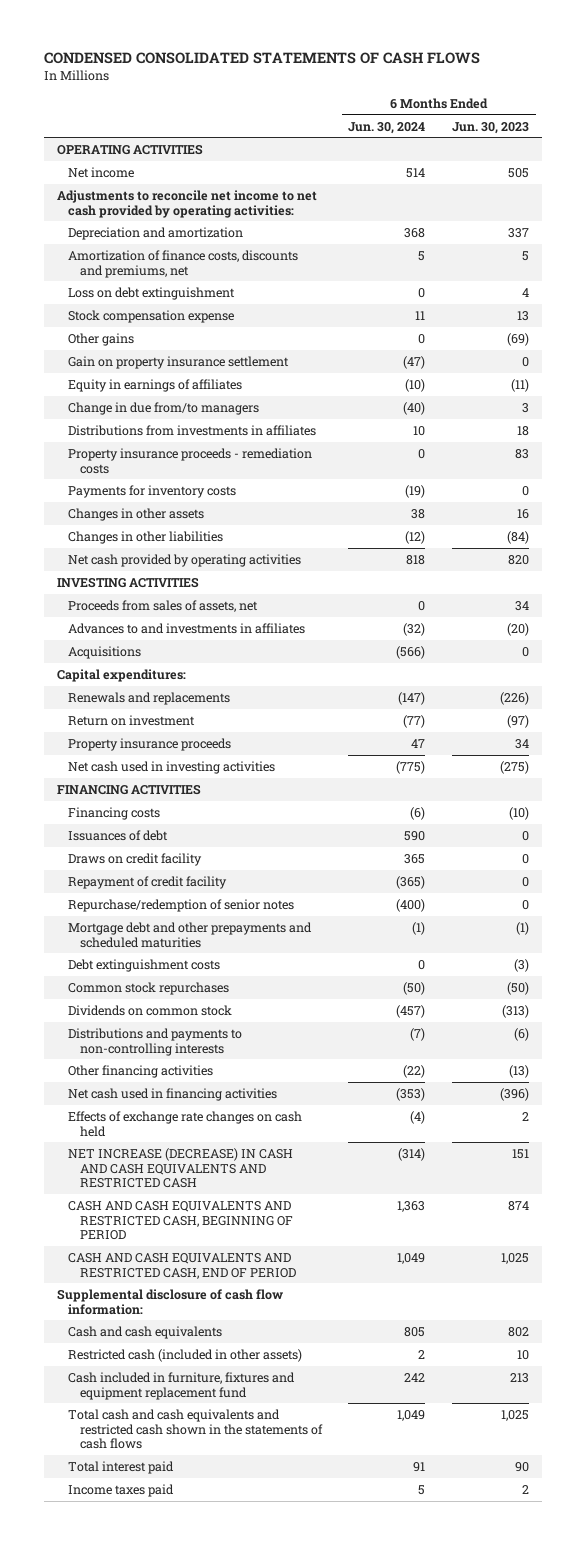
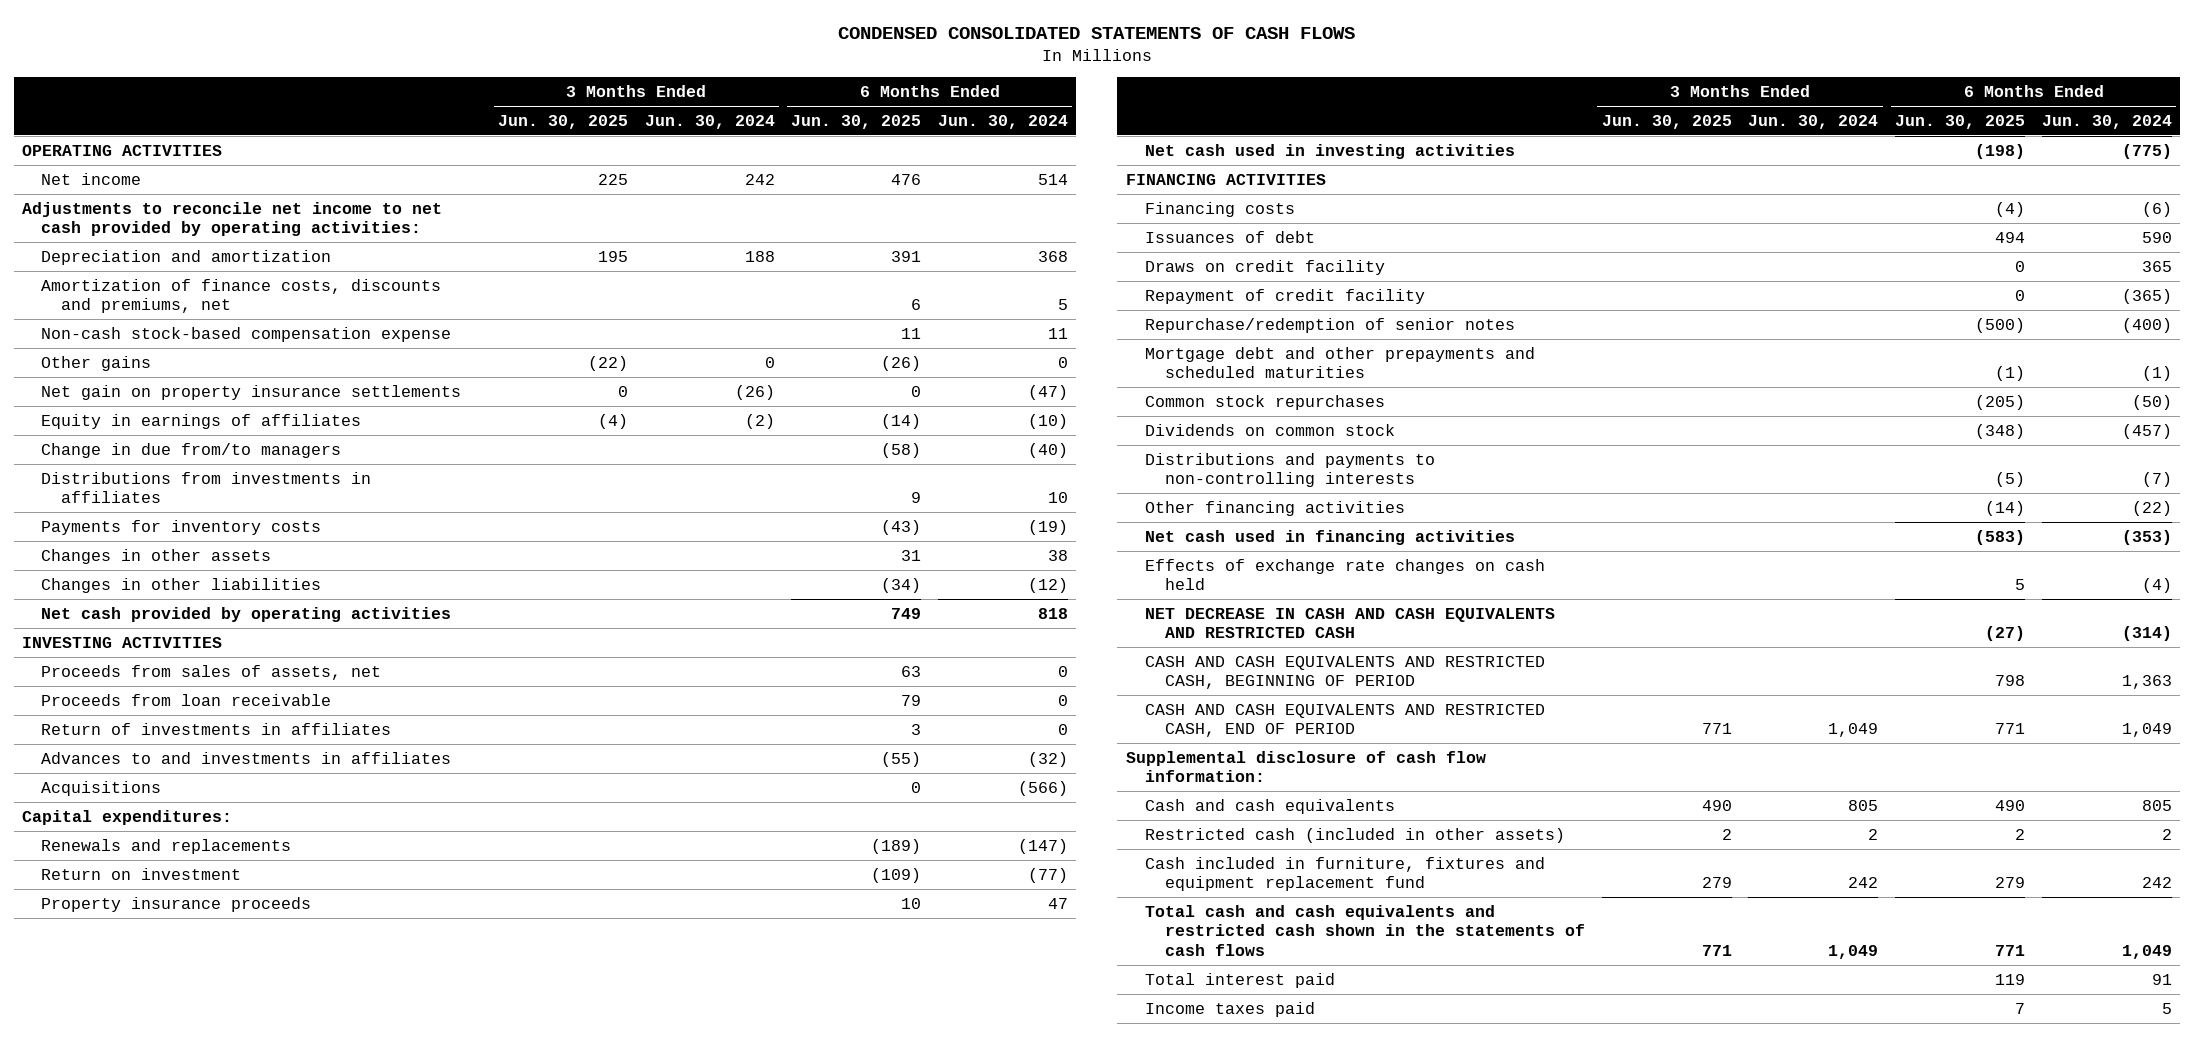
- | 6 Months Ended Jun. 30, 2024 | 6 Months Ended Jun. 30, 2023
+ | 3 Months Ended Jun. 30, 2025 | 3 Months Ended Jun. 30, 2024 | 6 Months Ended Jun. 30, 2025 | 6 Months Ended Jun. 30, 2024
- Loss on debt extinguishment | 0 | 4
- Stock compensation expense | 11 | 13
+ Non-cash stock-based compensation expense | | | 11 | 11
- Gain on property insurance settlement | (47) | 0
+ Net gain on property insurance settlements | 0 | (26) | 0 | (47)
- Property insurance proceeds - remediation costs | 0 | 83
+ Proceeds from loan receivable | | | 79 | 0
+ Return of investments in affiliates | | | 3 | 0
- Debt extinguishment costs | 0 | (3)
- NET INCREASE (DECREASE) IN CASH AND CASH EQUIVALENTS AND RESTRICTED CASH | (314) | 151
+ NET DECREASE IN CASH AND CASH EQUIVALENTS AND RESTRICTED CASH | | | (27) | (314)

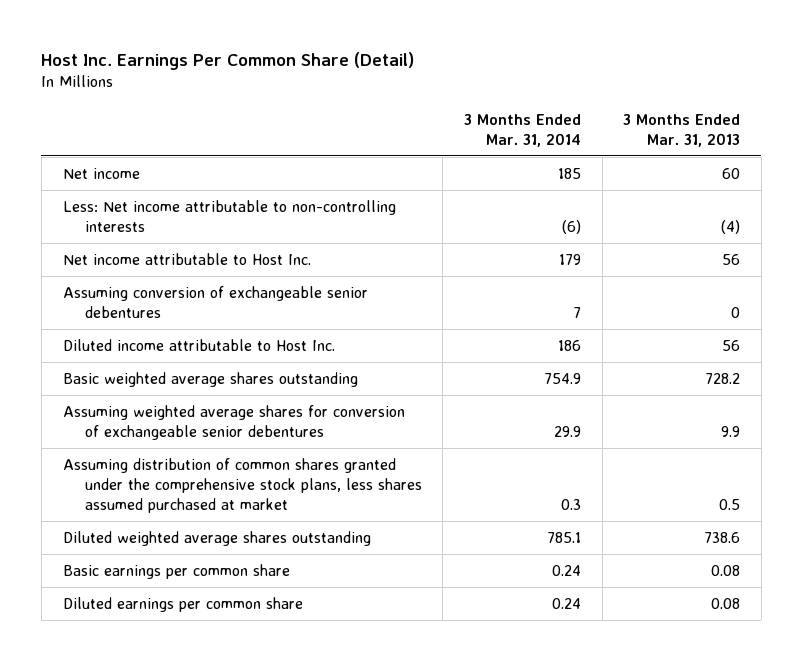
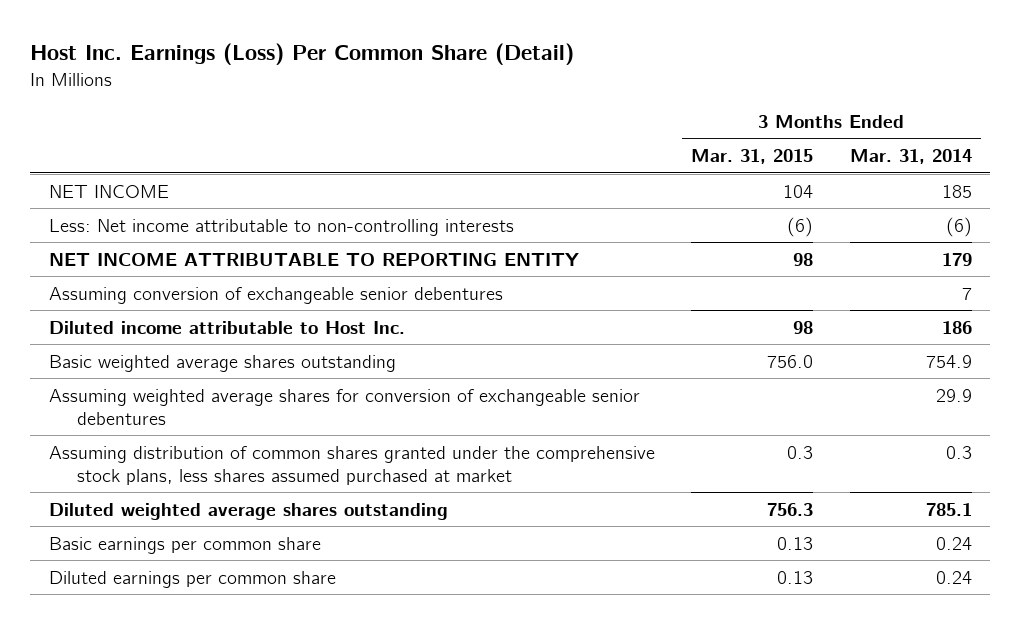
- Host Inc. Earnings Per Common Share (Detail)
+ Host Inc. Earnings (Loss) Per Common Share (Detail)
- | 3 Months Ended Mar. 31, 2014 | 3 Months Ended Mar. 31, 2013
+ | 3 Months Ended Mar. 31, 2015 | 3 Months Ended Mar. 31, 2014
- Net income | 185 | 60
+ NET INCOME | 104 | 185
- Net income attributable to Host Inc. | 179 | 56
+ NET INCOME ATTRIBUTABLE TO REPORTING ENTITY | 98 | 179

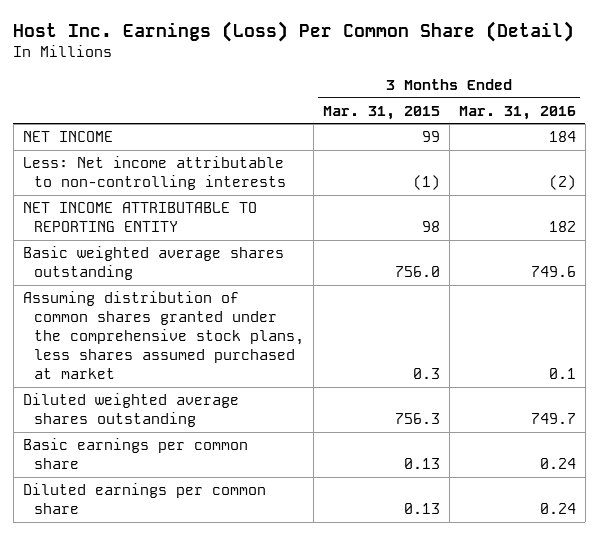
- | 3 Months Ended Mar. 31, 2015 | 3 Months Ended Mar. 31, 2014
+ | 3 Months Ended Mar. 31, 2015 | 3 Months Ended Mar. 31, 2016
- NET INCOME | 104 | 185
- Less: Net income attributable to non-controlling interests | (6) | (6)
+ NET INCOME | 99 | 184
+ Less: Net income attributable to non-controlling interests | (1) | (2)
- Assuming conversion of exchangeable senior debentures | | 7
- Diluted income attributable to Host Inc. | 98 | 186
- Assuming weighted average shares for conversion of exchangeable senior debentures | | 29.9

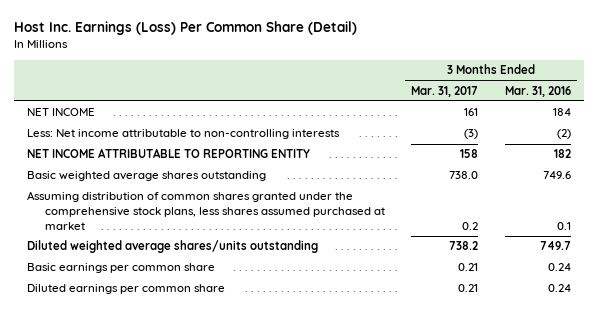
- | 3 Months Ended Mar. 31, 2015 | 3 Months Ended Mar. 31, 2016
+ | 3 Months Ended Mar. 31, 2017 | 3 Months Ended Mar. 31, 2016
- Diluted weighted average shares outstanding | 756.3 | 749.7
+ Diluted weighted average shares/units outstanding | 738.2 | 749.7

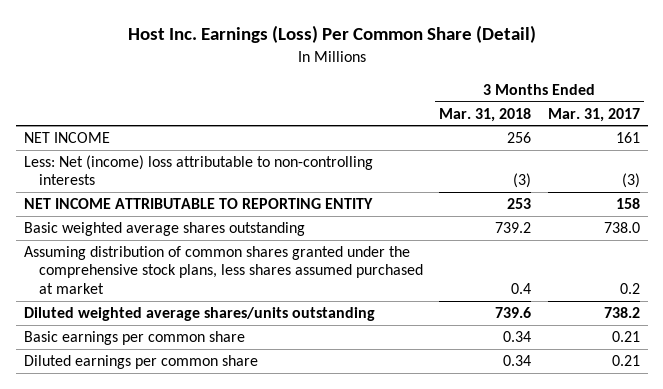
- | 3 Months Ended Mar. 31, 2017 | 3 Months Ended Mar. 31, 2016
+ | 3 Months Ended Mar. 31, 2018 | 3 Months Ended Mar. 31, 2017
- Less: Net income attributable to non-controlling interests | (3) | (2)
+ Less: Net (income) loss attributable to non-controlling interests | (3) | (3)

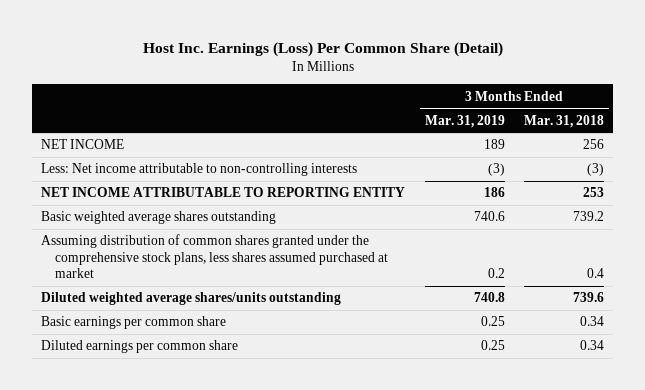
- | 3 Months Ended Mar. 31, 2018 | 3 Months Ended Mar. 31, 2017
+ | 3 Months Ended Mar. 31, 2019 | 3 Months Ended Mar. 31, 2018
- Less: Net (income) loss attributable to non-controlling interests | (3) | (3)
+ Less: Net income attributable to non-controlling interests | (3) | (3)

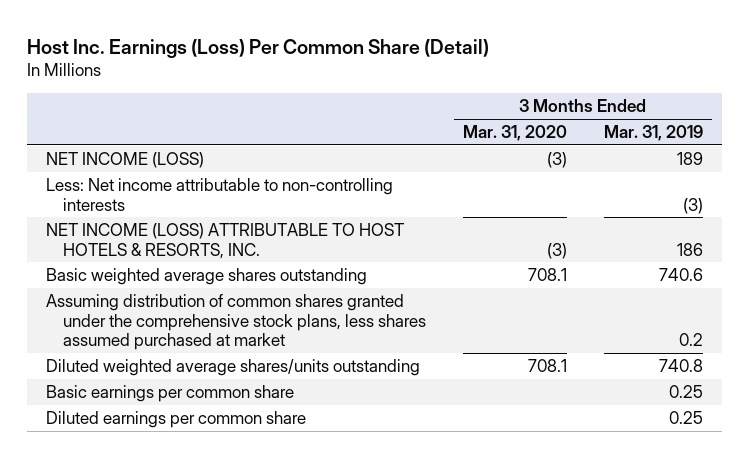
- | 3 Months Ended Mar. 31, 2019 | 3 Months Ended Mar. 31, 2018
+ | 3 Months Ended Mar. 31, 2020 | 3 Months Ended Mar. 31, 2019
- NET INCOME | 189 | 256
+ NET INCOME (LOSS) | (3) | 189
- NET INCOME ATTRIBUTABLE TO REPORTING ENTITY | 186 | 253
+ NET INCOME (LOSS) ATTRIBUTABLE TO HOST HOTELS & RESORTS, INC. | (3) | 186

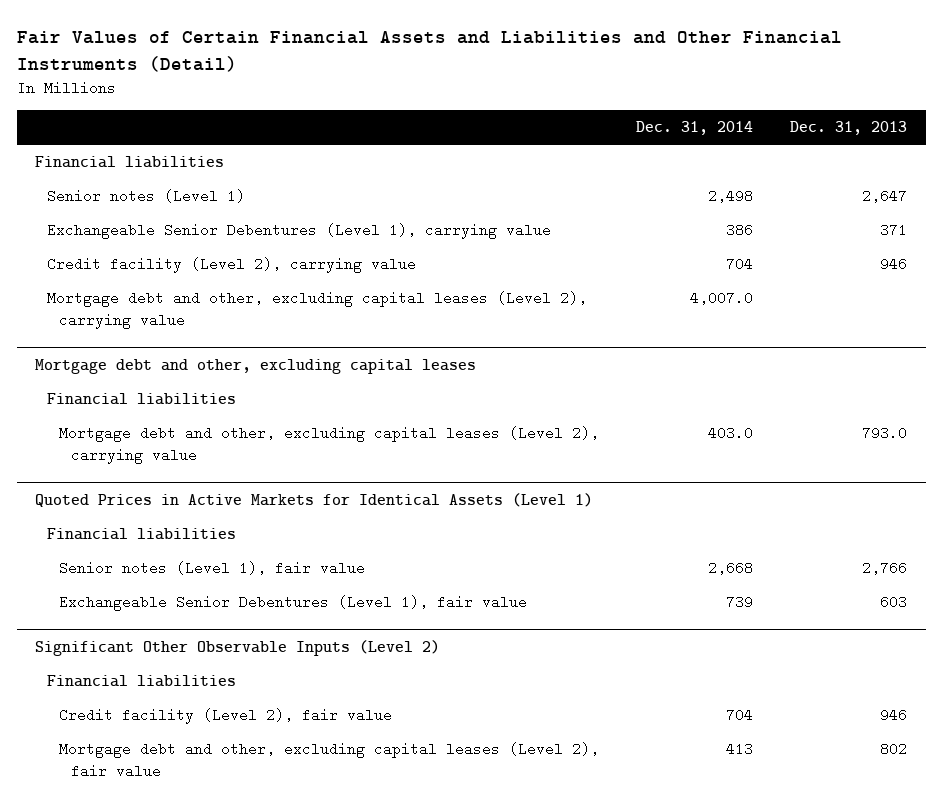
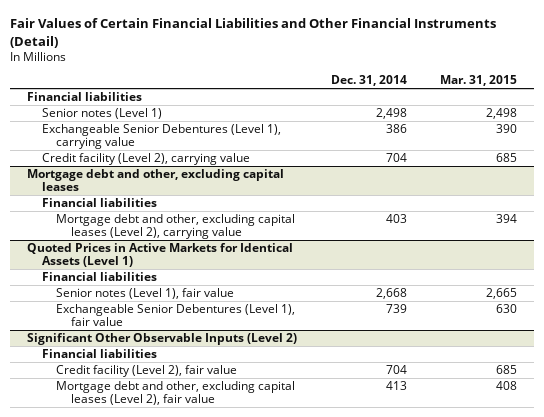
- Fair Values of Certain Financial Assets and Liabilities and Other Financial Instruments (Detail)
+ Fair Values of Certain Financial Liabilities and Other Financial Instruments (Detail)
- | Dec. 31, 2014 | Dec. 31, 2013
+ | Dec. 31, 2014 | Mar. 31, 2015
- Mortgage debt and other, excluding capital leases (Level 2), carrying value | 4,007.0 |
@ Mortgage debt and other, excluding capital leases
- Mortgage debt and other, excluding capital leases (Level 2), carrying value | 403.0 | 793.0
+ Mortgage debt and other, excluding capital leases (Level 2), carrying value | 403 | 394

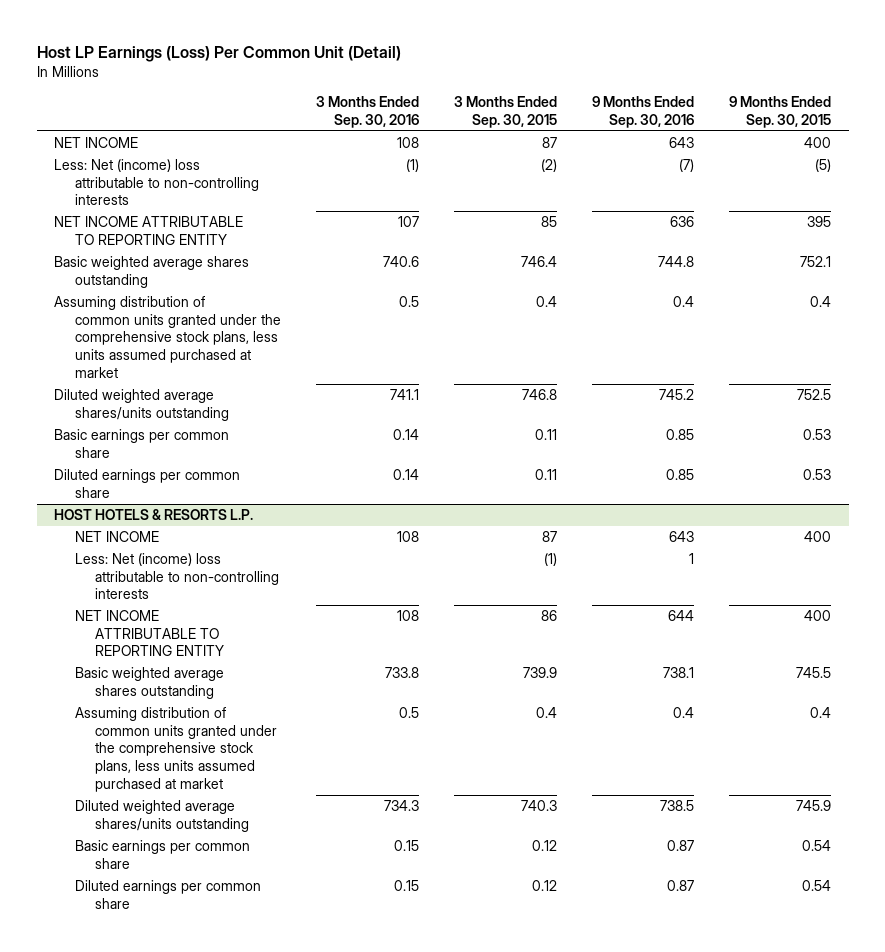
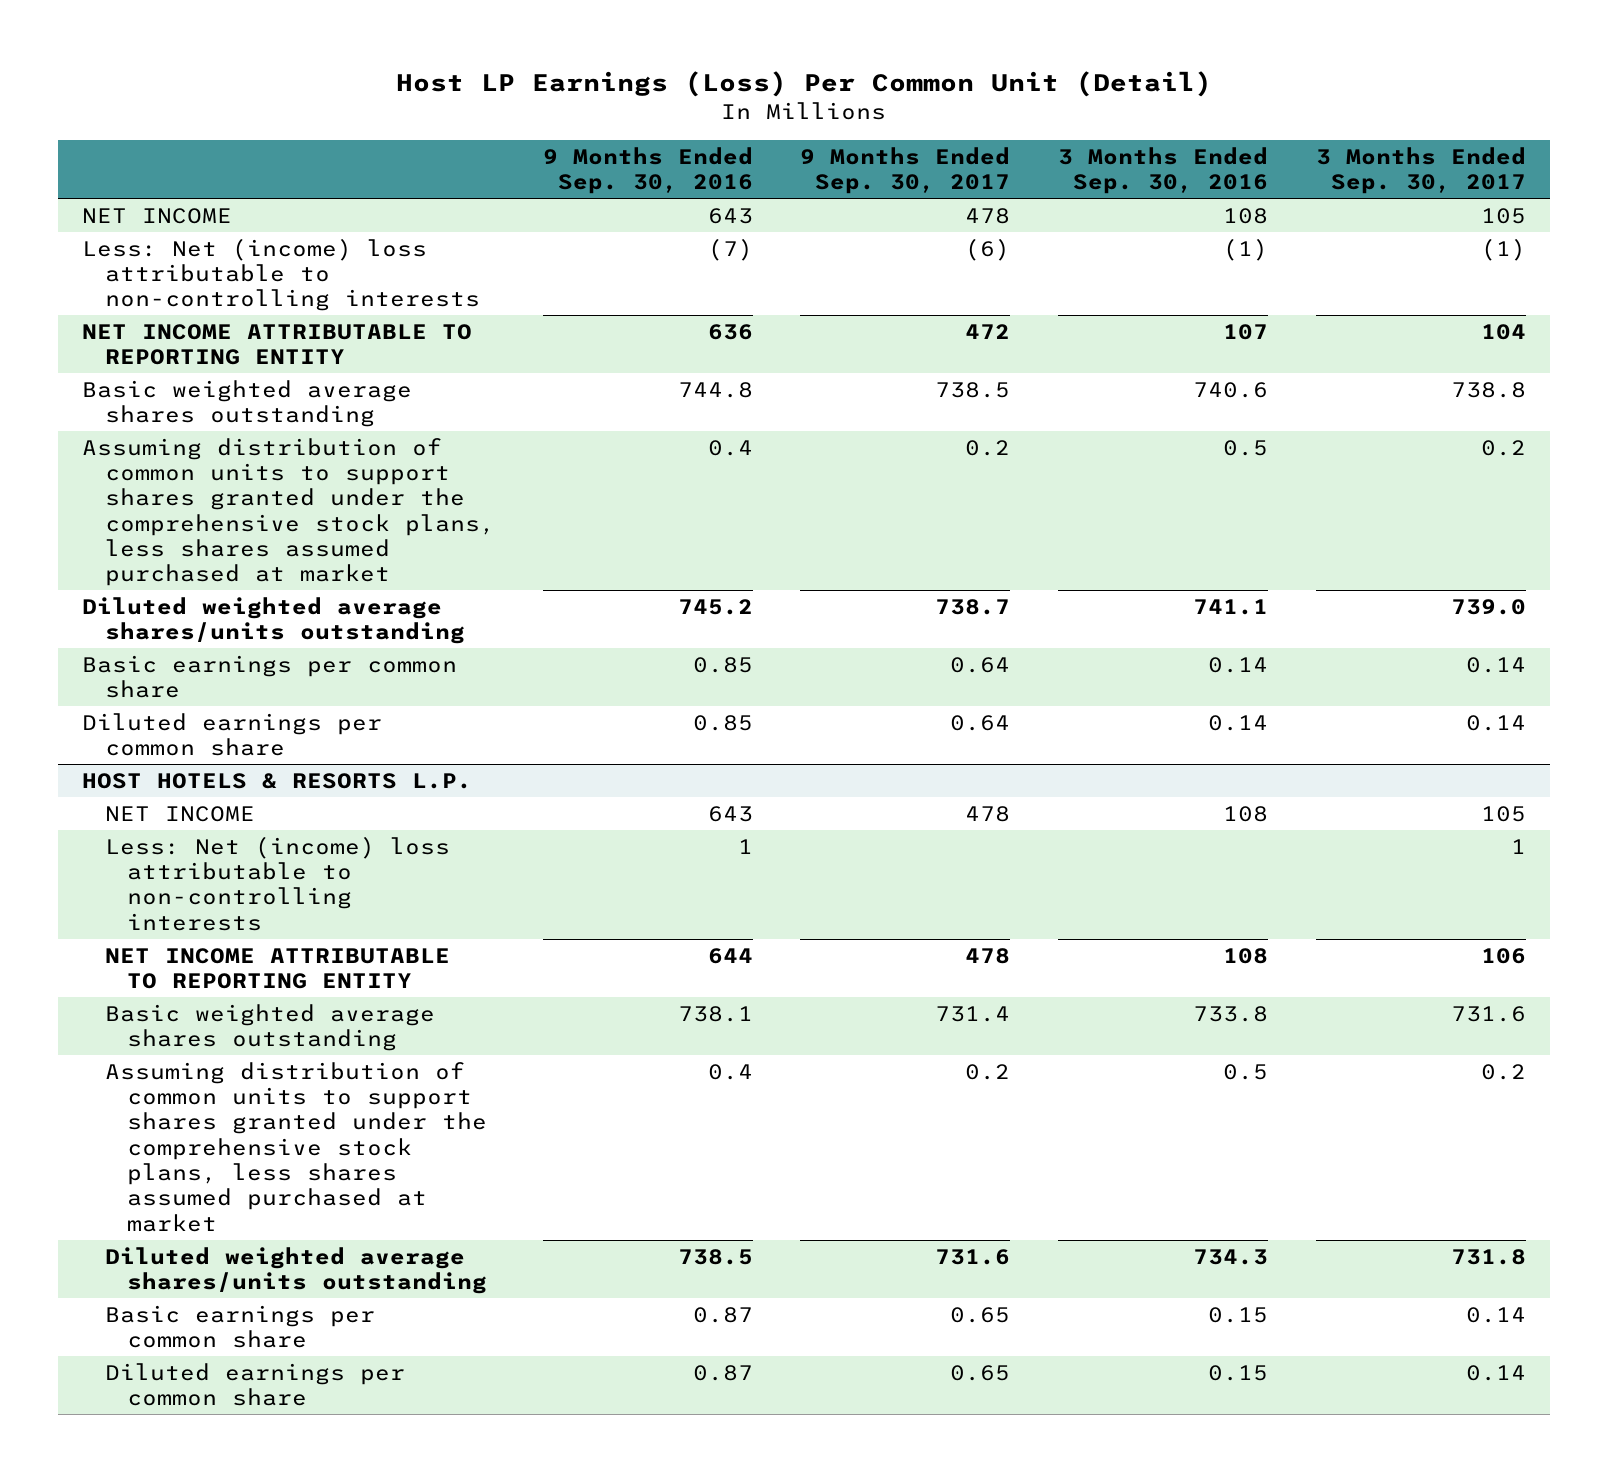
- | 3 Months Ended Sep. 30, 2016 | 3 Months Ended Sep. 30, 2015 | 9 Months Ended Sep. 30, 2016 | 9 Months Ended Sep. 30, 2015
+ | 9 Months Ended Sep. 30, 2016 | 9 Months Ended Sep. 30, 2017 | 3 Months Ended Sep. 30, 2016 | 3 Months Ended Sep. 30, 2017
- Assuming distribution of common units granted under the comprehensive stock plans, less units assumed purchased at market | 0.5 | 0.4 | 0.4 | 0.4
+ Assuming distribution of common units to support shares granted under the comprehensive stock plans, less shares assumed purchased at market | 0.4 | 0.2 | 0.5 | 0.2
@ HOST HOTELS & RESORTS L.P.
- Assuming distribution of common units granted under the comprehensive stock plans, less units assumed purchased at market | 0.5 | 0.4 | 0.4 | 0.4
+ Assuming distribution of common units to support shares granted under the comprehensive stock plans, less shares assumed purchased at market | 0.4 | 0.2 | 0.5 | 0.2

